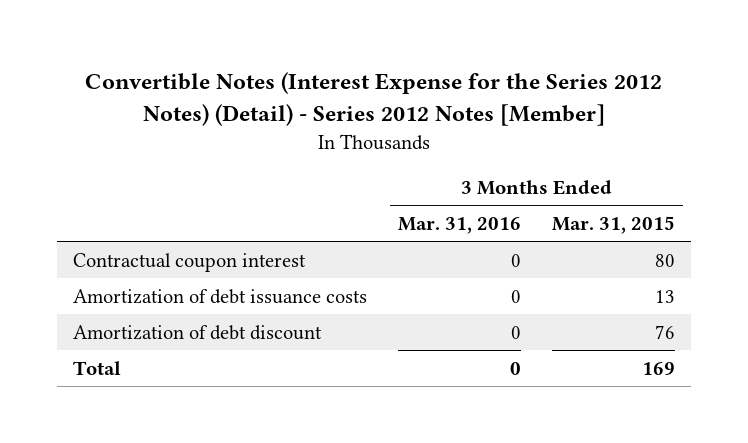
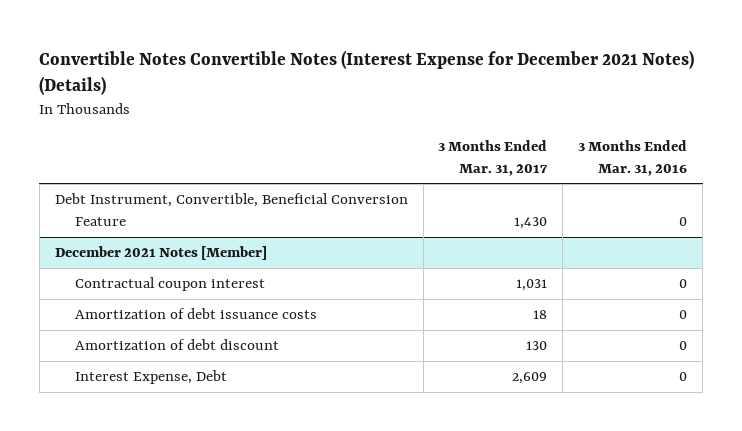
- Convertible Notes (Interest Expense for the Series 2012 Notes) (Detail) - Series 2012 Notes [Member]
+ Convertible Notes Convertible Notes (Interest Expense for December 2021 Notes) (Details)
- | 3 Months Ended Mar. 31, 2016 | 3 Months Ended Mar. 31, 2015
+ | 3 Months Ended Mar. 31, 2017 | 3 Months Ended Mar. 31, 2016
+ Debt Instrument, Convertible, Beneficial Conversion Feature | 1,430 | 0
+ December 2021 Notes [Member]
- Total | 0 | 169
+ Interest Expense, Debt | 2,609 | 0

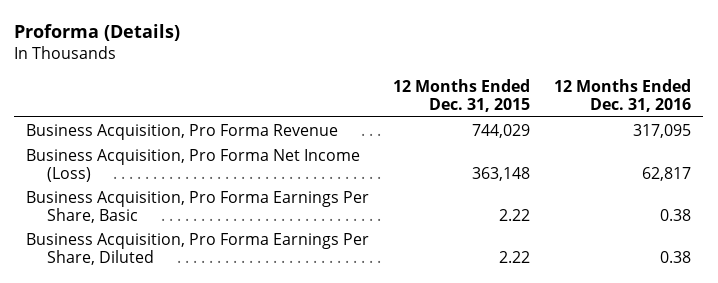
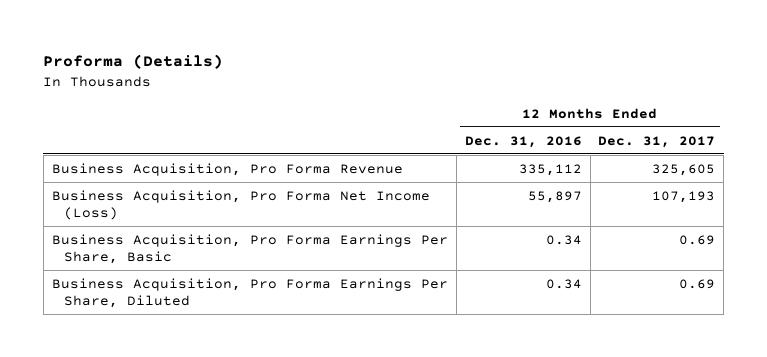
- | 12 Months Ended Dec. 31, 2015 | 12 Months Ended Dec. 31, 2016
+ | 12 Months Ended Dec. 31, 2016 | 12 Months Ended Dec. 31, 2017
- Business Acquisition, Pro Forma Revenue | 744,029 | 317,095
- Business Acquisition, Pro Forma Net Income (Loss) | 363,148 | 62,817
- Business Acquisition, Pro Forma Earnings Per Share, Basic | 2.22 | 0.38
- Business Acquisition, Pro Forma Earnings Per Share, Diluted | 2.22 | 0.38
+ Business Acquisition, Pro Forma Revenue | 335,112 | 325,605
+ Business Acquisition, Pro Forma Net Income (Loss) | 55,897 | 107,193
+ Business Acquisition, Pro Forma Earnings Per Share, Basic | 0.34 | 0.69
+ Business Acquisition, Pro Forma Earnings Per Share, Diluted | 0.34 | 0.69

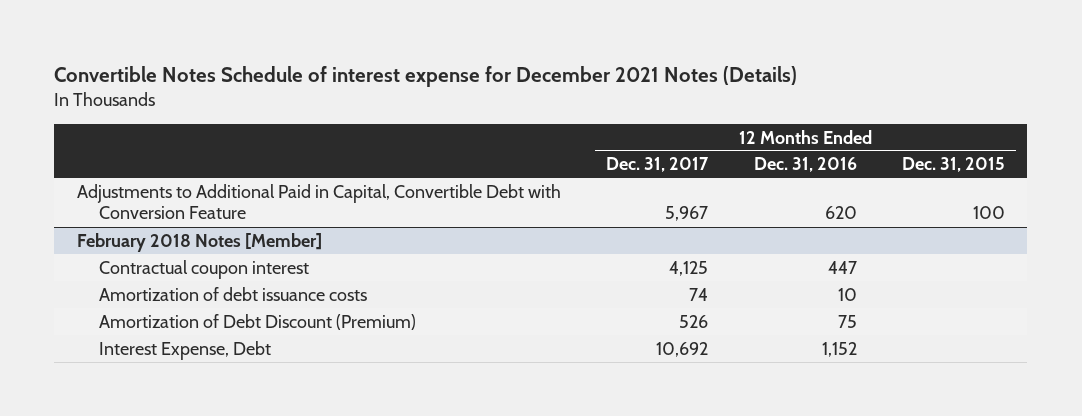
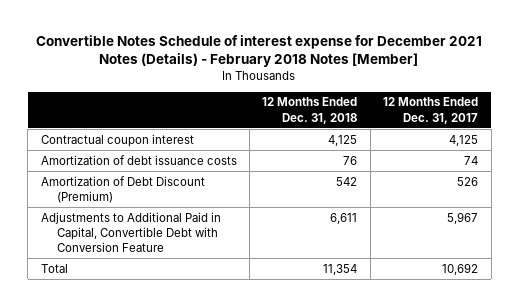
- Convertible Notes Schedule of interest expense for December 2021 Notes (Details)
+ Convertible Notes Schedule of interest expense for December 2021 Notes (Details) - February 2018 Notes [Member]
- | 12 Months Ended Dec. 31, 2017 | 12 Months Ended Dec. 31, 2016 | 12 Months Ended Dec. 31, 2015
+ | 12 Months Ended Dec. 31, 2018 | 12 Months Ended Dec. 31, 2017
- February 2018 Notes [Member]
- Interest Expense, Debt | 10,692 | 1,152 |
moved down: Adjustments to Additional Paid in Capital, Convertible Debt with Conversion Feature | 6,611 | 5,967
+ Total | 11,354 | 10,692

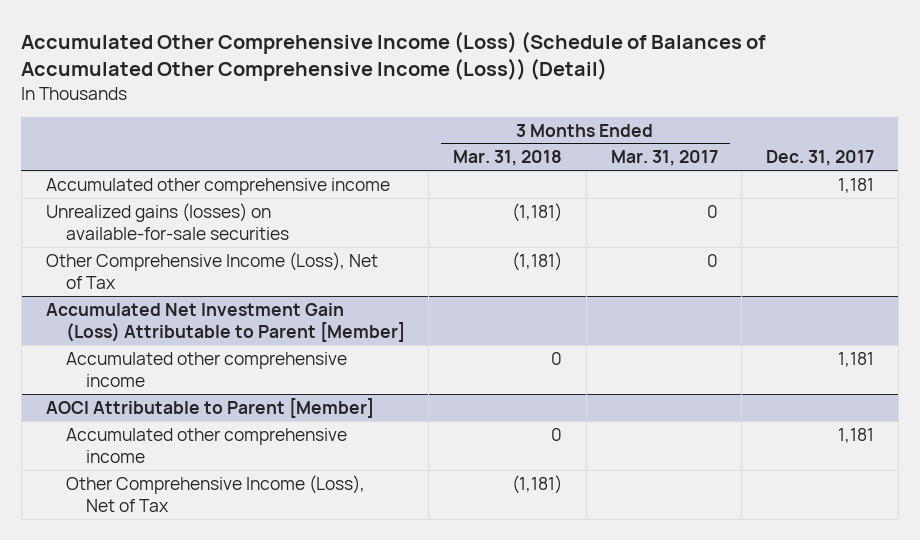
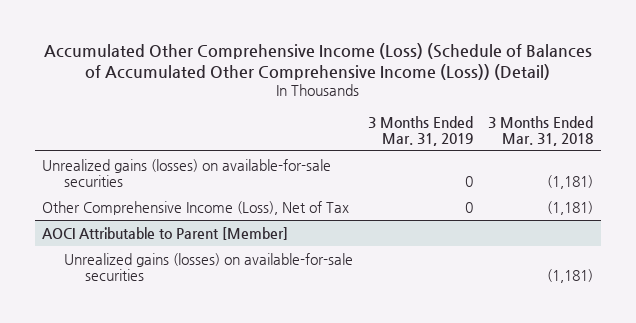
- | 3 Months Ended Mar. 31, 2018 | 3 Months Ended Mar. 31, 2017 | Dec. 31, 2017
+ | 3 Months Ended Mar. 31, 2019 | 3 Months Ended Mar. 31, 2018
- Accumulated other comprehensive income | | | 1,181
- Accumulated Net Investment Gain (Loss) Attributable to Parent [Member]
- Accumulated other comprehensive income | 0 | | 1,181
@ AOCI Attributable to Parent [Member]
- Accumulated other comprehensive income | 0 | | 1,181
- Other Comprehensive Income (Loss), Net of Tax | (1,181) | |
+ Unrealized gains (losses) on available-for-sale securities | | (1,181)

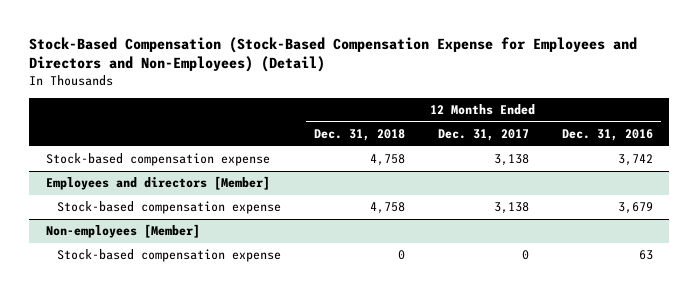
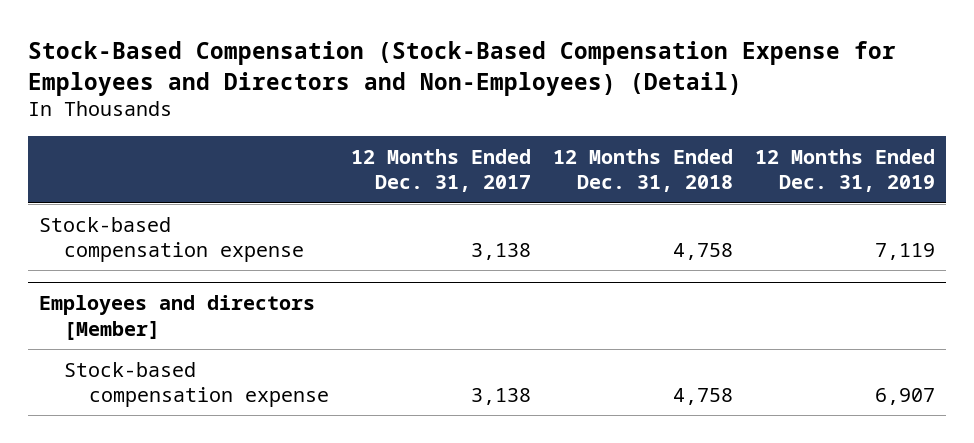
- | 12 Months Ended Dec. 31, 2018 | 12 Months Ended Dec. 31, 2017 | 12 Months Ended Dec. 31, 2016
+ | 12 Months Ended Dec. 31, 2017 | 12 Months Ended Dec. 31, 2018 | 12 Months Ended Dec. 31, 2019
- Non-employees [Member]
- Stock-based compensation expense | 0 | 0 | 63

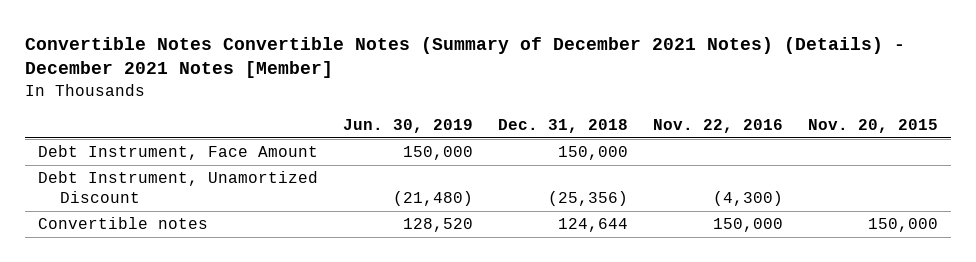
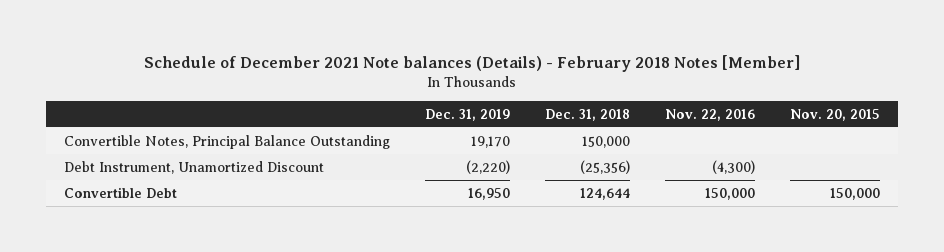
- Convertible Notes Convertible Notes (Summary of December 2021 Notes) (Details) - December 2021 Notes [Member]
+ Schedule of December 2021 Note balances (Details) - February 2018 Notes [Member]
- | Jun. 30, 2019 | Dec. 31, 2018 | Nov. 22, 2016 | Nov. 20, 2015
+ | Dec. 31, 2019 | Dec. 31, 2018 | Nov. 22, 2016 | Nov. 20, 2015
- Debt Instrument, Face Amount | 150,000 | 150,000 | |
+ Convertible Notes, Principal Balance Outstanding | 19,170 | 150,000 | |
- Convertible notes | 128,520 | 124,644 | 150,000 | 150,000
+ Convertible Debt | 16,950 | 124,644 | 150,000 | 150,000

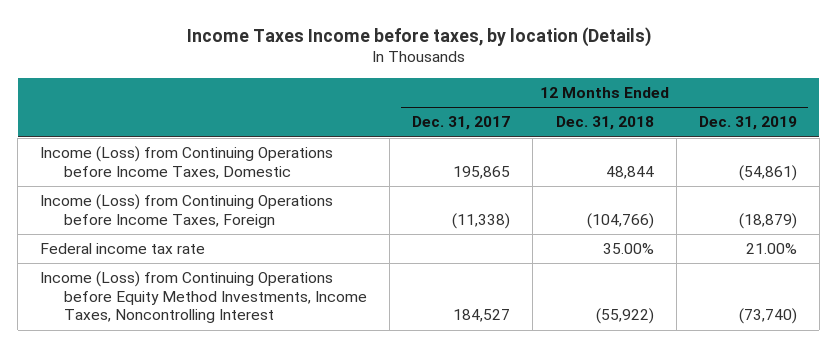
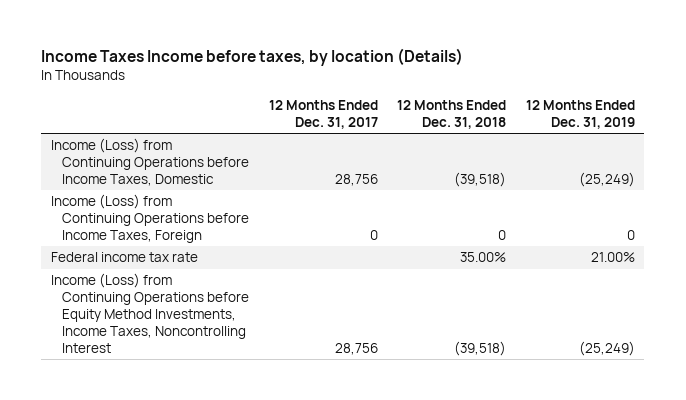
- Income (Loss) from Continuing Operations before Income Taxes, Domestic | 195,865 | 48,844 | (54,861)
- Income (Loss) from Continuing Operations before Income Taxes, Foreign | (11,338) | (104,766) | (18,879)
+ Income (Loss) from Continuing Operations before Income Taxes, Domestic | 28,756 | (39,518) | (25,249)
+ Income (Loss) from Continuing Operations before Income Taxes, Foreign | 0 | 0 | 0
- Income (Loss) from Continuing Operations before Equity Method Investments, Income Taxes, Noncontrolling Interest | 184,527 | (55,922) | (73,740)
+ Income (Loss) from Continuing Operations before Equity Method Investments, Income Taxes, Noncontrolling Interest | 28,756 | (39,518) | (25,249)

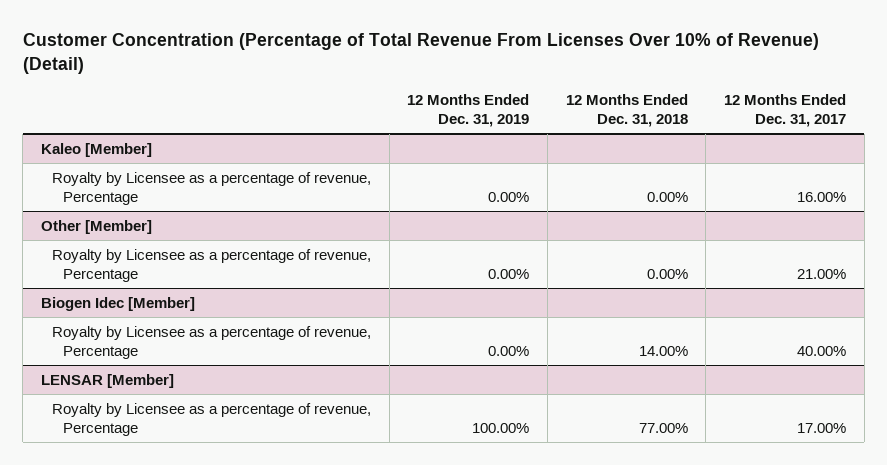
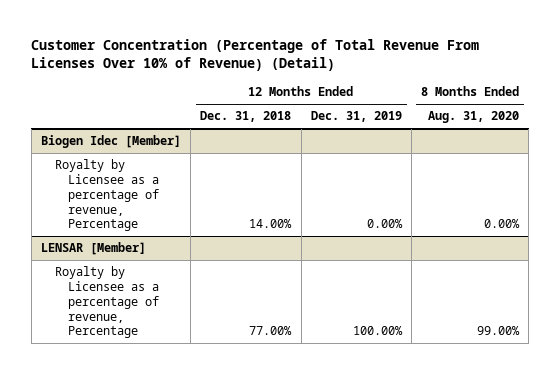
- | 12 Months Ended Dec. 31, 2019 | 12 Months Ended Dec. 31, 2018 | 12 Months Ended Dec. 31, 2017
+ | 12 Months Ended Dec. 31, 2018 | 12 Months Ended Dec. 31, 2019 | 8 Months Ended Aug. 31, 2020
- Kaleo [Member]
- Royalty by Licensee as a percentage of revenue, Percentage | 0.00% | 0.00% | 16.00%
- Other [Member]
- Royalty by Licensee as a percentage of revenue, Percentage | 0.00% | 0.00% | 21.00%

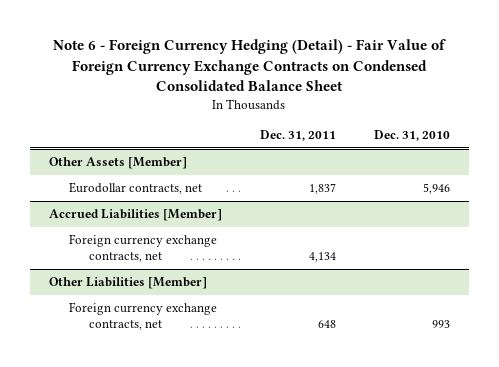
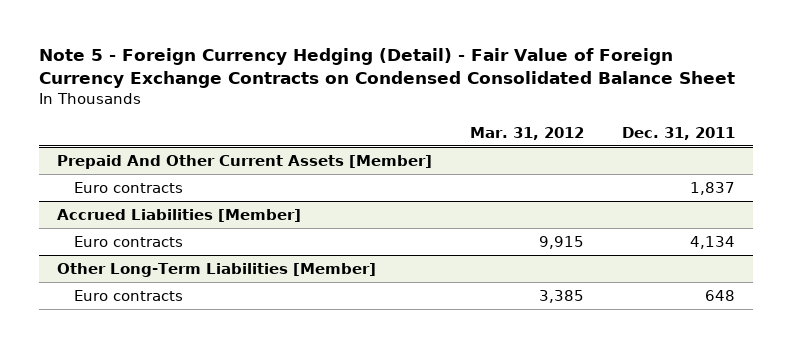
- Note 6 - Foreign Currency Hedging (Detail) - Fair Value of Foreign Currency Exchange Contracts on Condensed Consolidated Balance Sheet
+ Note 5 - Foreign Currency Hedging (Detail) - Fair Value of Foreign Currency Exchange Contracts on Condensed Consolidated Balance Sheet
- | Dec. 31, 2011 | Dec. 31, 2010
+ | Mar. 31, 2012 | Dec. 31, 2011
- Other Assets [Member]
- Eurodollar contracts, net | 1,837 | 5,946
+ Prepaid And Other Current Assets [Member]
+ Euro contracts | | 1,837
@ Accrued Liabilities [Member]
- Foreign currency exchange contracts, net | 4,134 |
- Other Liabilities [Member]
- Foreign currency exchange contracts, net | 648 | 993
@ Accrued Liabilities [Member]
+ Euro contracts | 9,915 | 4,134
+ Other Long-Term Liabilities [Member]
+ Euro contracts | 3,385 | 648

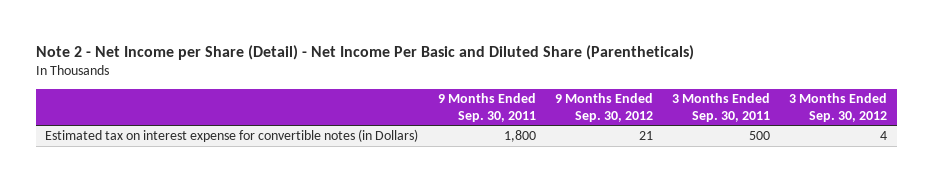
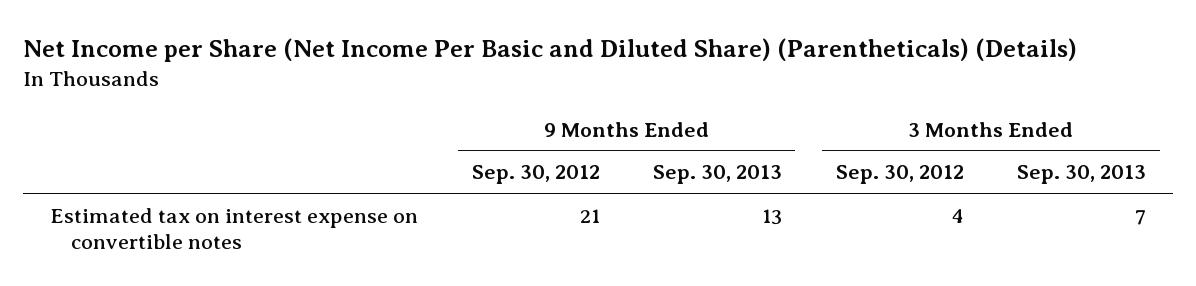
- Note 2 - Net Income per Share (Detail) - Net Income Per Basic and Diluted Share (Parentheticals)
+ Net Income per Share (Net Income Per Basic and Diluted Share) (Parentheticals) (Details)
- | 9 Months Ended Sep. 30, 2011 | 9 Months Ended Sep. 30, 2012 | 3 Months Ended Sep. 30, 2011 | 3 Months Ended Sep. 30, 2012
+ | 9 Months Ended Sep. 30, 2012 | 9 Months Ended Sep. 30, 2013 | 3 Months Ended Sep. 30, 2012 | 3 Months Ended Sep. 30, 2013
- Estimated tax on interest expense for convertible notes (in Dollars) | 1,800 | 21 | 500 | 4
+ Estimated tax on interest expense on convertible notes | 21 | 13 | 4 | 7

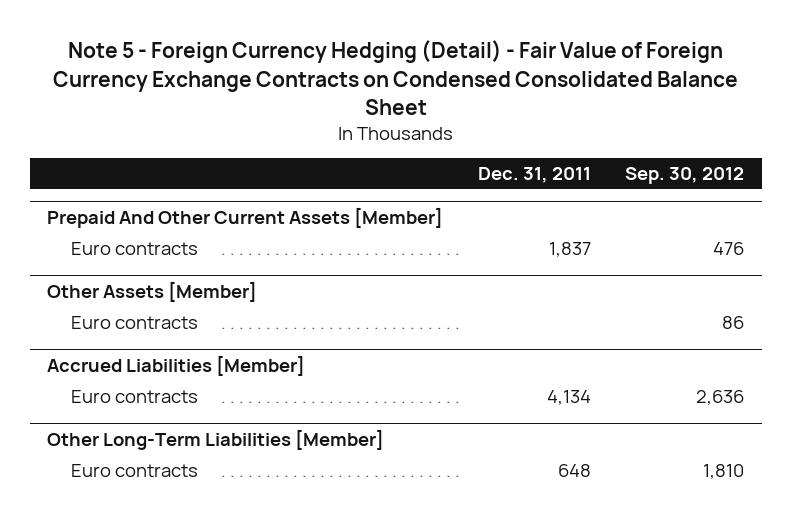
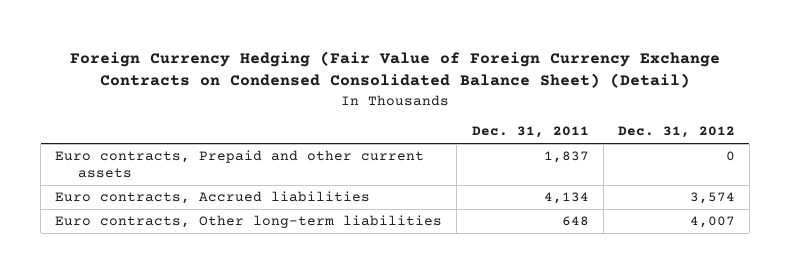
- Note 5 - Foreign Currency Hedging (Detail) - Fair Value of Foreign Currency Exchange Contracts on Condensed Consolidated Balance Sheet
+ Foreign Currency Hedging (Fair Value of Foreign Currency Exchange Contracts on Condensed Consolidated Balance Sheet) (Detail)
- | Dec. 31, 2011 | Sep. 30, 2012
+ | Dec. 31, 2011 | Dec. 31, 2012
- Prepaid And Other Current Assets [Member]
- Euro contracts | 1,837 | 476
- Other Assets [Member]
- Euro contracts | | 86
- Accrued Liabilities [Member]
- Euro contracts | 4,134 | 2,636
- Other Long-Term Liabilities [Member]
- Euro contracts | 648 | 1,810
+ Euro contracts, Prepaid and other current assets | 1,837 | 0
+ Euro contracts, Accrued liabilities | 4,134 | 3,574
+ Euro contracts, Other long-term liabilities | 648 | 4,007

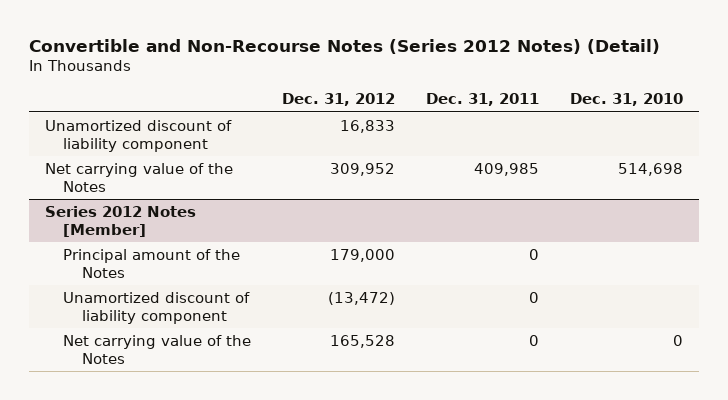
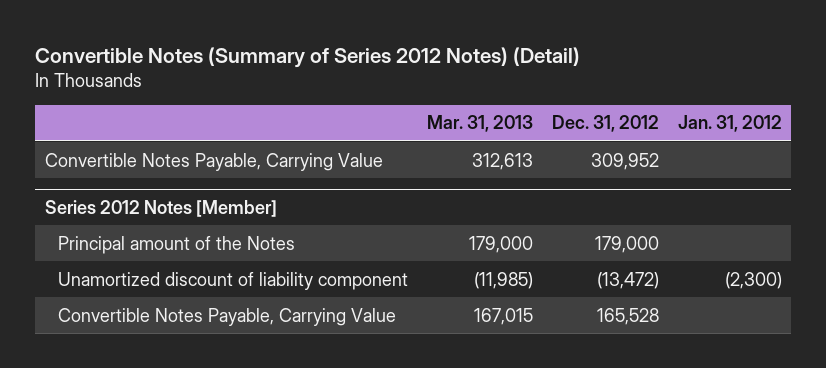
- Convertible and Non-Recourse Notes (Series 2012 Notes) (Detail)
+ Convertible Notes (Summary of Series 2012 Notes) (Detail)
- | Dec. 31, 2012 | Dec. 31, 2011 | Dec. 31, 2010
+ | Mar. 31, 2013 | Dec. 31, 2012 | Jan. 31, 2012
- Unamortized discount of liability component | 16,833 | |
- Net carrying value of the Notes | 309,952 | 409,985 | 514,698
+ Convertible Notes Payable, Carrying Value | 312,613 | 309,952 |
@ Series 2012 Notes [Member]
- Net carrying value of the Notes | 165,528 | 0 | 0
+ Convertible Notes Payable, Carrying Value | 167,015 | 165,528 |

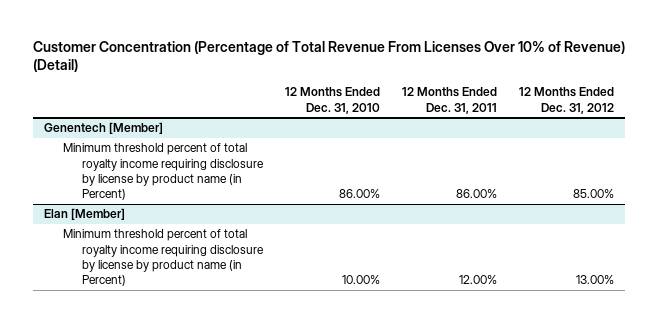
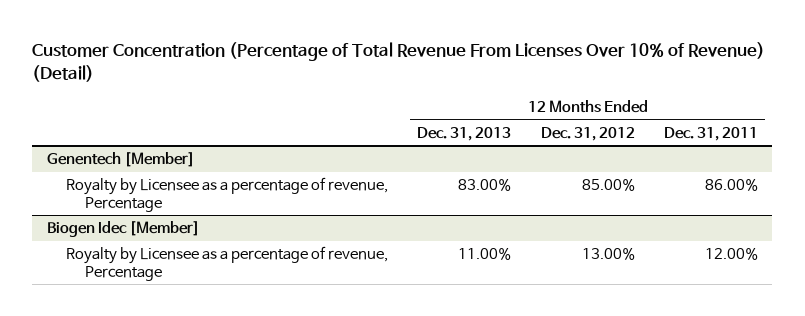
- | 12 Months Ended Dec. 31, 2010 | 12 Months Ended Dec. 31, 2011 | 12 Months Ended Dec. 31, 2012
+ | 12 Months Ended Dec. 31, 2013 | 12 Months Ended Dec. 31, 2012 | 12 Months Ended Dec. 31, 2011
@ Genentech [Member]
- Minimum threshold percent of total royalty income requiring disclosure by license by product name (in Percent) | 86.00% | 86.00% | 85.00%
- Elan [Member]
- Minimum threshold percent of total royalty income requiring disclosure by license by product name (in Percent) | 10.00% | 12.00% | 13.00%
@ Genentech [Member]
+ Royalty by Licensee as a percentage of revenue, Percentage | 83.00% | 85.00% | 86.00%
+ Biogen Idec [Member]
+ Royalty by Licensee as a percentage of revenue, Percentage | 11.00% | 13.00% | 12.00%

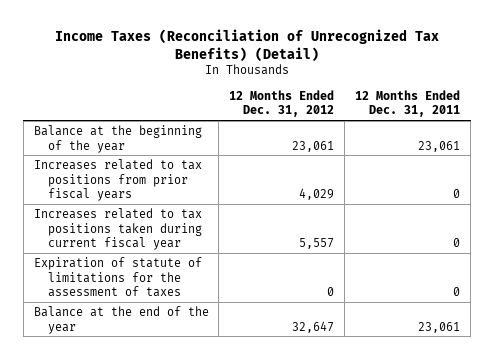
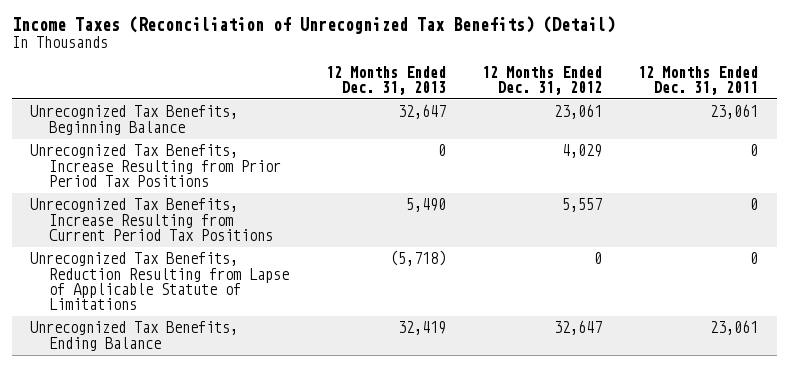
- | 12 Months Ended Dec. 31, 2012 | 12 Months Ended Dec. 31, 2011
+ | 12 Months Ended Dec. 31, 2013 | 12 Months Ended Dec. 31, 2012 | 12 Months Ended Dec. 31, 2011
- Balance at the beginning of the year | 23,061 | 23,061
- Increases related to tax positions from prior fiscal years | 4,029 | 0
- Increases related to tax positions taken during current fiscal year | 5,557 | 0
- Expiration of statute of limitations for the assessment of taxes | 0 | 0
- Balance at the end of the year | 32,647 | 23,061
+ Unrecognized Tax Benefits, Beginning Balance | 32,647 | 23,061 | 23,061
+ Unrecognized Tax Benefits, Increase Resulting from Prior Period Tax Positions | 0 | 4,029 | 0
+ Unrecognized Tax Benefits, Increase Resulting from Current Period Tax Positions | 5,490 | 5,557 | 0
+ Unrecognized Tax Benefits, Reduction Resulting from Lapse of Applicable Statute of Limitations | (5,718) | 0 | 0
+ Unrecognized Tax Benefits, Ending Balance | 32,419 | 32,647 | 23,061

